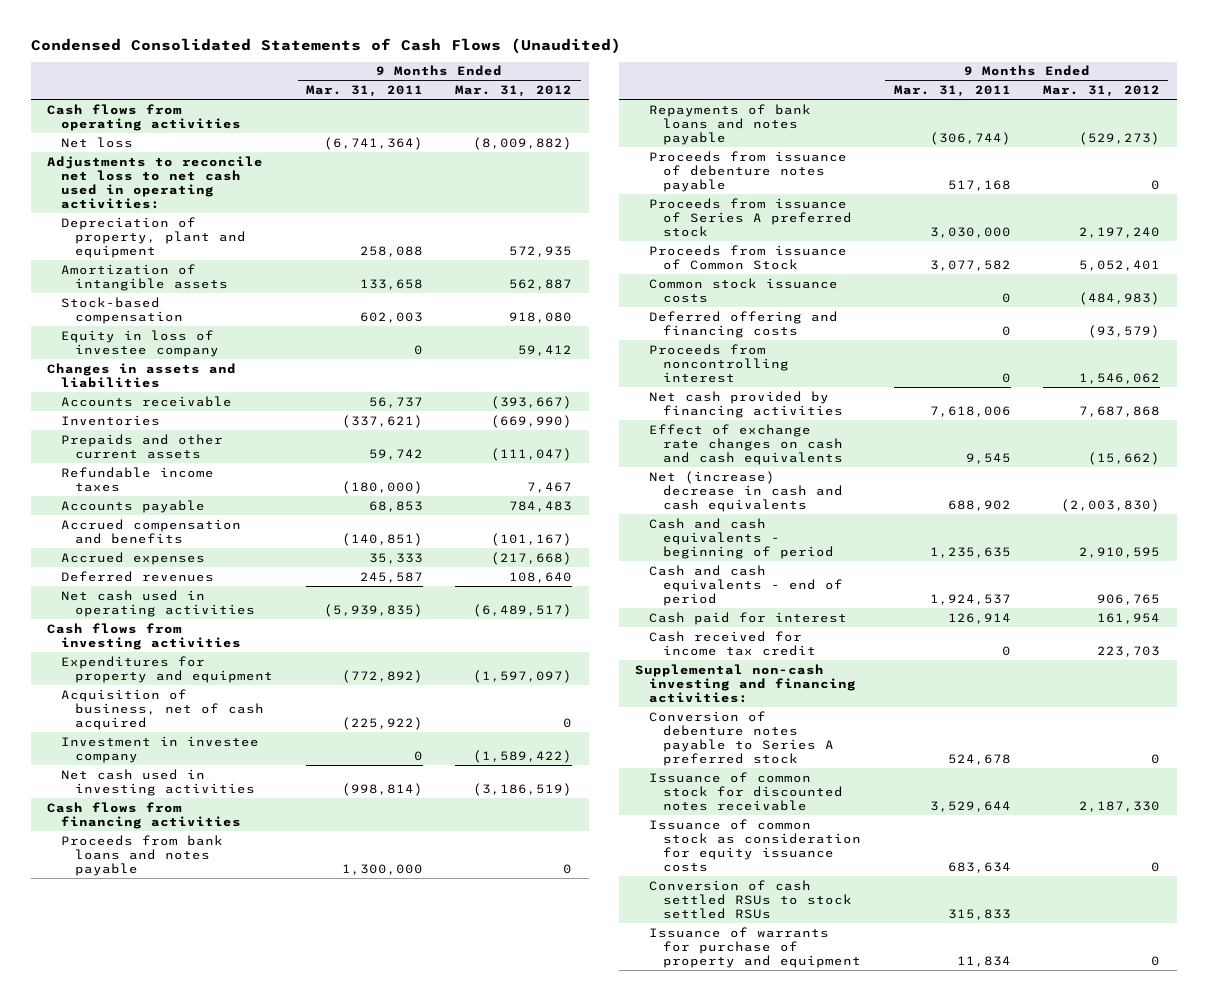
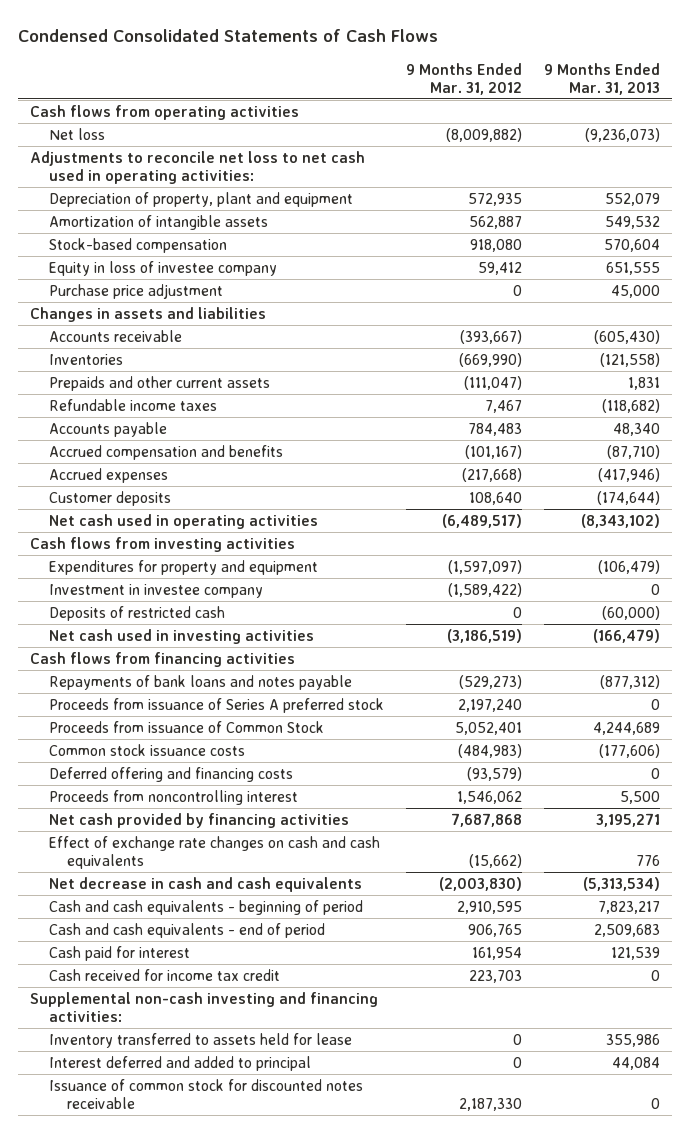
- Condensed Consolidated Statements of Cash Flows (Unaudited)
+ Condensed Consolidated Statements of Cash Flows
- | 9 Months Ended Mar. 31, 2011 | 9 Months Ended Mar. 31, 2012
+ | 9 Months Ended Mar. 31, 2012 | 9 Months Ended Mar. 31, 2013
+ Purchase price adjustment | 0 | 45,000
- Deferred revenues | 245,587 | 108,640
+ Customer deposits | 108,640 | (174,644)
- Acquisition of business, net of cash acquired | (225,922) | 0
+ Deposits of restricted cash | 0 | (60,000)
- Proceeds from bank loans and notes payable | 1,300,000 | 0
- Proceeds from issuance of debenture notes payable | 517,168 | 0
- Net (increase) decrease in cash and cash equivalents | 688,902 | (2,003,830)
+ Net decrease in cash and cash equivalents | (2,003,830) | (5,313,534)
- Conversion of debenture notes payable to Series A preferred stock | 524,678 | 0
+ Inventory transferred to assets held for lease | 0 | 355,986
+ Interest deferred and added to principal | 0 | 44,084
- Issuance of common stock as consideration for equity issuance costs | 683,634 | 0
- Conversion of cash settled RSUs to stock settled RSUs | 315,833 |
- Issuance of warrants for purchase of property and equipment | 11,834 | 0

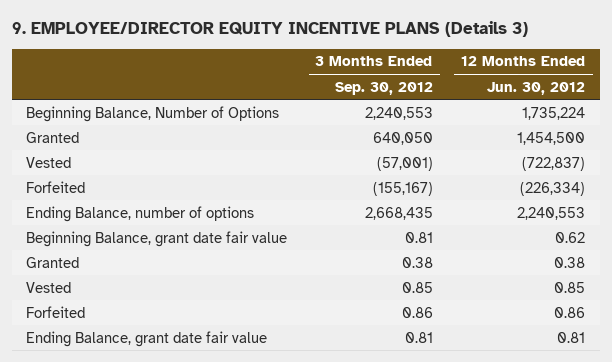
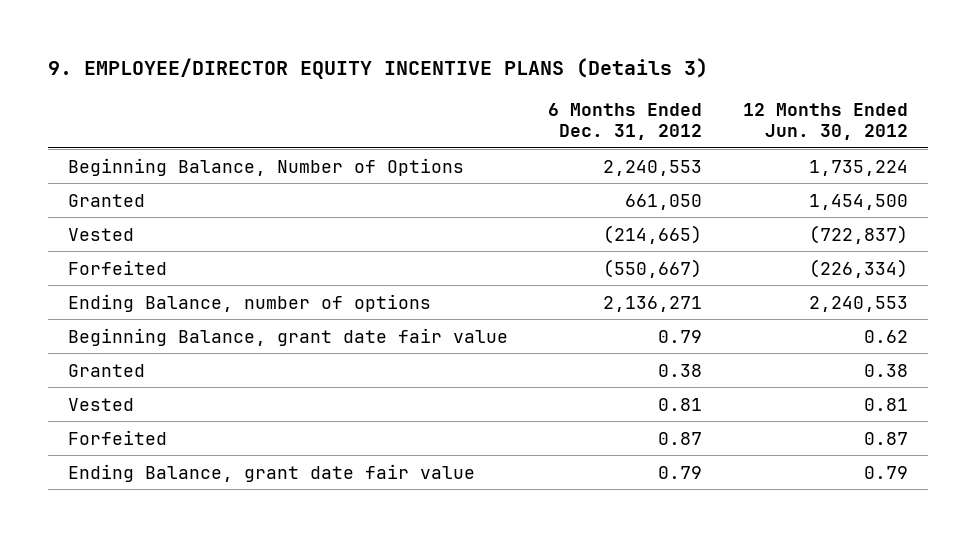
- | 3 Months Ended Sep. 30, 2012 | 12 Months Ended Jun. 30, 2012
+ | 6 Months Ended Dec. 31, 2012 | 12 Months Ended Jun. 30, 2012
- Vested | 0.85 | 0.85
- Forfeited | 0.86 | 0.86
- Ending Balance, grant date fair value | 0.81 | 0.81
+ Vested | 0.81 | 0.81
+ Forfeited | 0.87 | 0.87
+ Ending Balance, grant date fair value | 0.79 | 0.79

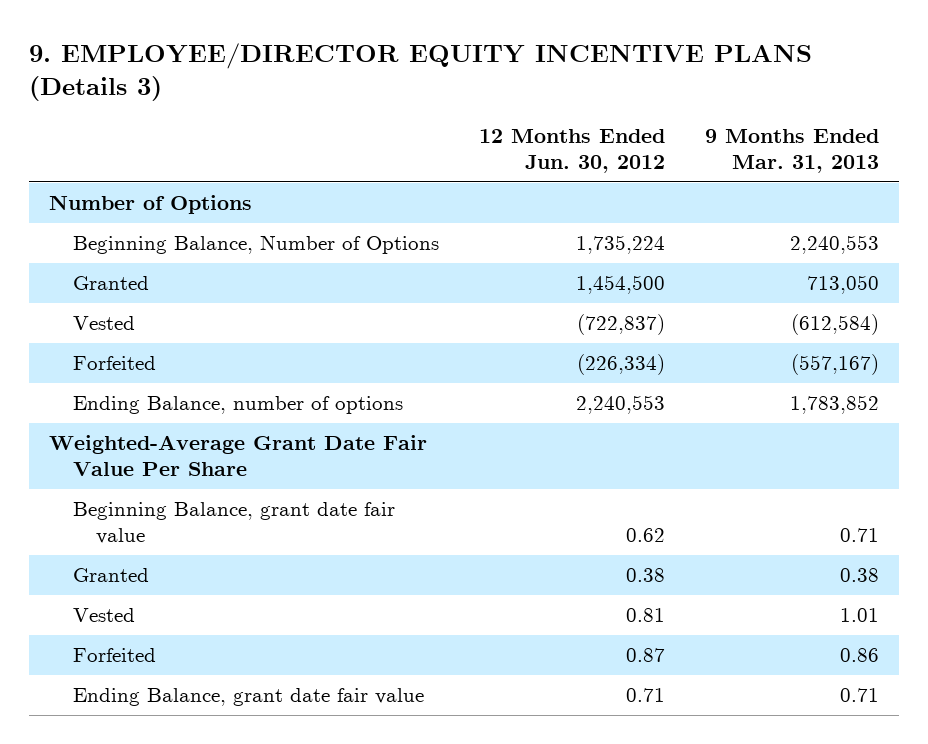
- | 6 Months Ended Dec. 31, 2012 | 12 Months Ended Jun. 30, 2012
+ | 12 Months Ended Jun. 30, 2012 | 9 Months Ended Mar. 31, 2013
+ Number of Options
+ Weighted-Average Grant Date Fair Value Per Share
- Ending Balance, grant date fair value | 0.79 | 0.79
+ Ending Balance, grant date fair value | 0.71 | 0.71

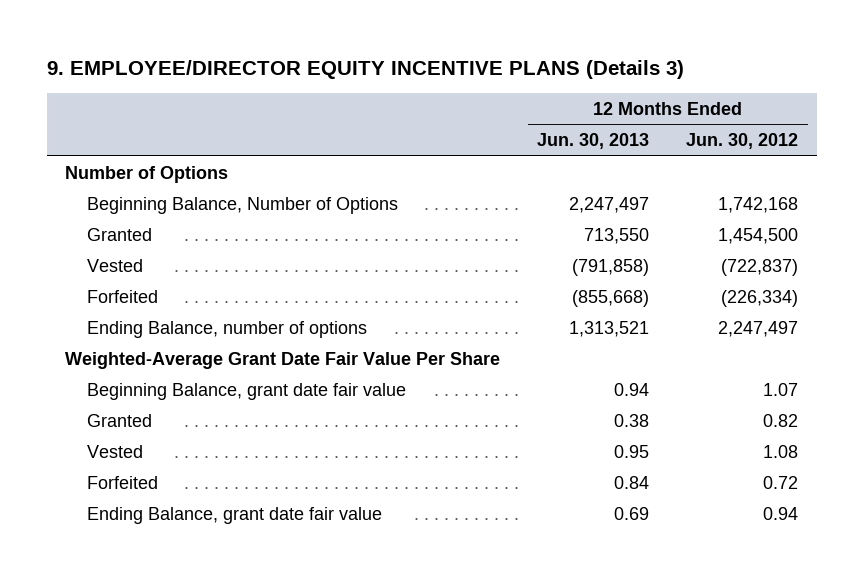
- | 12 Months Ended Jun. 30, 2012 | 9 Months Ended Mar. 31, 2013
+ | 12 Months Ended Jun. 30, 2013 | 12 Months Ended Jun. 30, 2012
- Beginning Balance, Number of Options | 1,735,224 | 2,240,553
+ Beginning Balance, Number of Options | 2,247,497 | 1,742,168
- Ending Balance, number of options | 2,240,553 | 1,783,852
+ Ending Balance, number of options | 1,313,521 | 2,247,497
- Beginning Balance, grant date fair value | 0.62 | 0.71
- Granted | 0.38 | 0.38
- Vested | 0.81 | 1.01
- Forfeited | 0.87 | 0.86
- Ending Balance, grant date fair value | 0.71 | 0.71
+ Beginning Balance, grant date fair value | 0.94 | 1.07
+ Granted | 0.38 | 0.82
+ Vested | 0.95 | 1.08
+ Forfeited | 0.84 | 0.72
+ Ending Balance, grant date fair value | 0.69 | 0.94

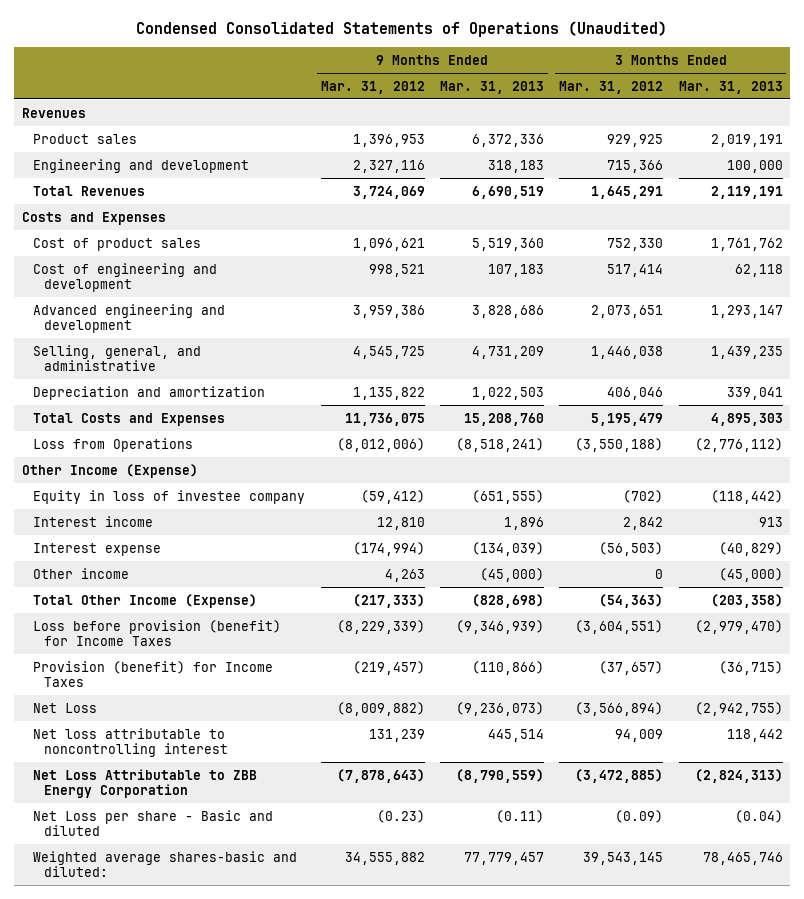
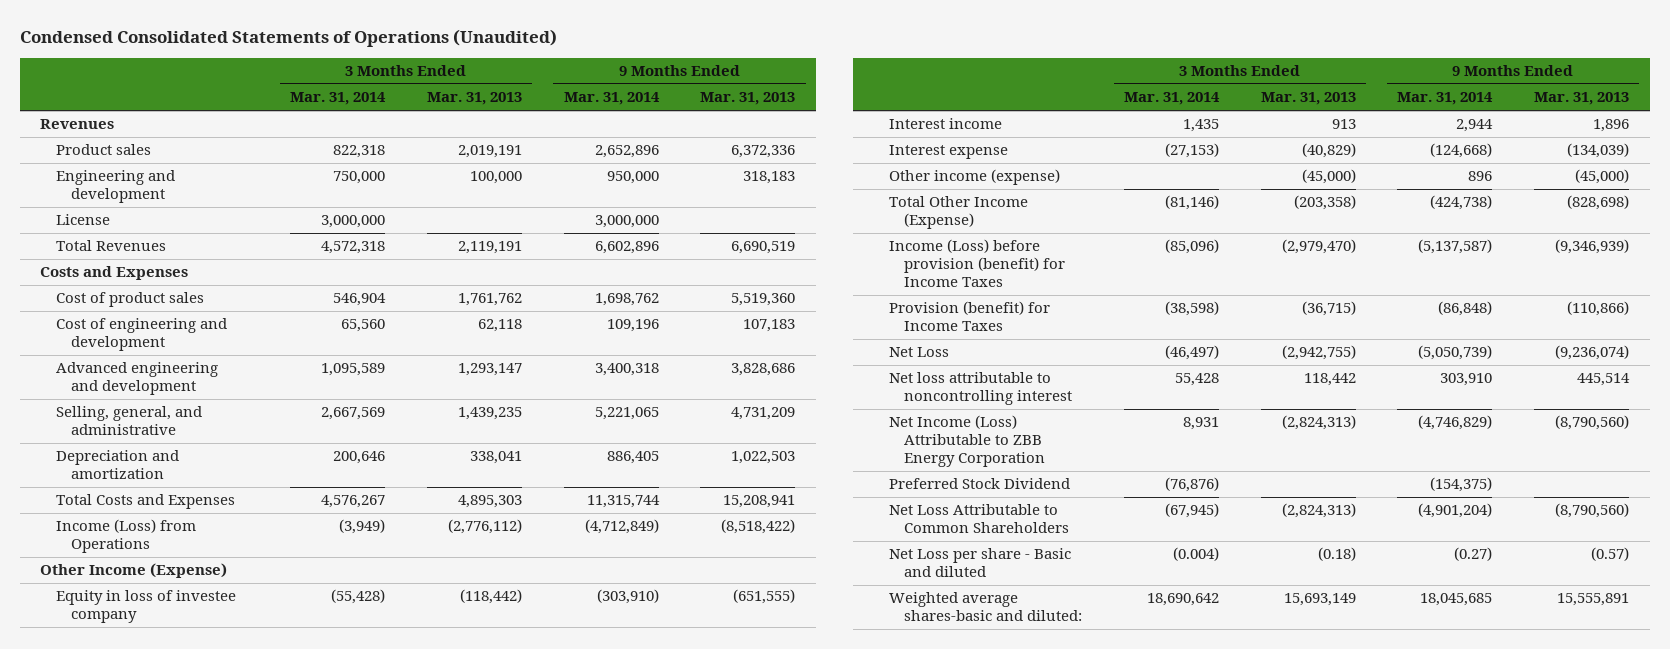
- | 9 Months Ended Mar. 31, 2012 | 9 Months Ended Mar. 31, 2013 | 3 Months Ended Mar. 31, 2012 | 3 Months Ended Mar. 31, 2013
+ | 3 Months Ended Mar. 31, 2014 | 3 Months Ended Mar. 31, 2013 | 9 Months Ended Mar. 31, 2014 | 9 Months Ended Mar. 31, 2013
+ License | 3,000,000 | | 3,000,000 |
- Depreciation and amortization | 1,135,822 | 1,022,503 | 406,046 | 339,041
- Total Costs and Expenses | 11,736,075 | 15,208,760 | 5,195,479 | 4,895,303
- Loss from Operations | (8,012,006) | (8,518,241) | (3,550,188) | (2,776,112)
+ Depreciation and amortization | 200,646 | 338,041 | 886,405 | 1,022,503
+ Total Costs and Expenses | 4,576,267 | 4,895,303 | 11,315,744 | 15,208,941
+ Income (Loss) from Operations | (3,949) | (2,776,112) | (4,712,849) | (8,518,422)
- Other income | 4,263 | (45,000) | 0 | (45,000)
+ Other income (expense) | | (45,000) | 896 | (45,000)
- Loss before provision (benefit) for Income Taxes | (8,229,339) | (9,346,939) | (3,604,551) | (2,979,470)
+ Income (Loss) before provision (benefit) for Income Taxes | (85,096) | (2,979,470) | (5,137,587) | (9,346,939)
- Net Loss | (8,009,882) | (9,236,073) | (3,566,894) | (2,942,755)
+ Net Loss | (46,497) | (2,942,755) | (5,050,739) | (9,236,074)
- Net Loss Attributable to ZBB Energy Corporation | (7,878,643) | (8,790,559) | (3,472,885) | (2,824,313)
- Net Loss per share - Basic and diluted | (0.23) | (0.11) | (0.09) | (0.04)
- Weighted average shares-basic and diluted: | 34,555,882 | 77,779,457 | 39,543,145 | 78,465,746
+ Net Income (Loss) Attributable to ZBB Energy Corporation | 8,931 | (2,824,313) | (4,746,829) | (8,790,560)
+ Preferred Stock Dividend | (76,876) | | (154,375) |
+ Net Loss Attributable to Common Shareholders | (67,945) | (2,824,313) | (4,901,204) | (8,790,560)
+ Net Loss per share - Basic and diluted | (0.004) | (0.18) | (0.27) | (0.57)
+ Weighted average shares-basic and diluted: | 18,690,642 | 15,693,149 | 18,045,685 | 15,555,891

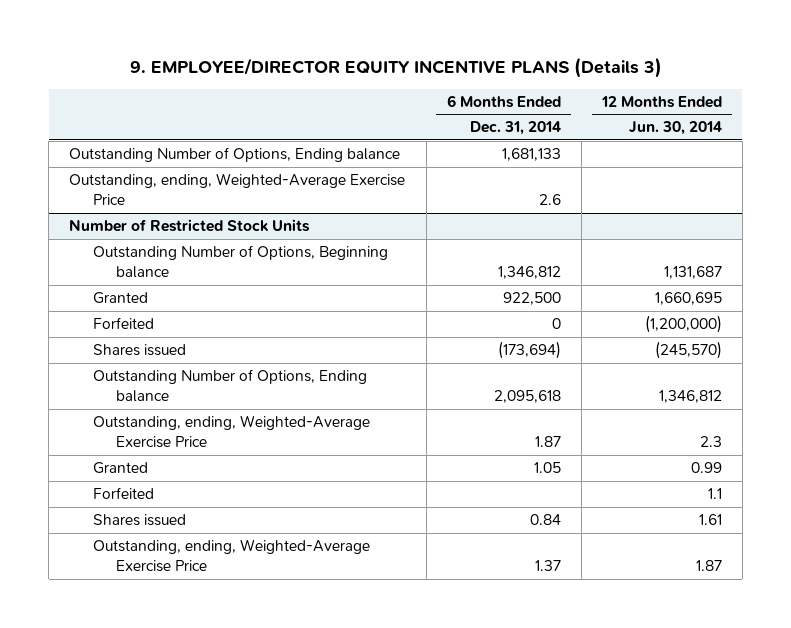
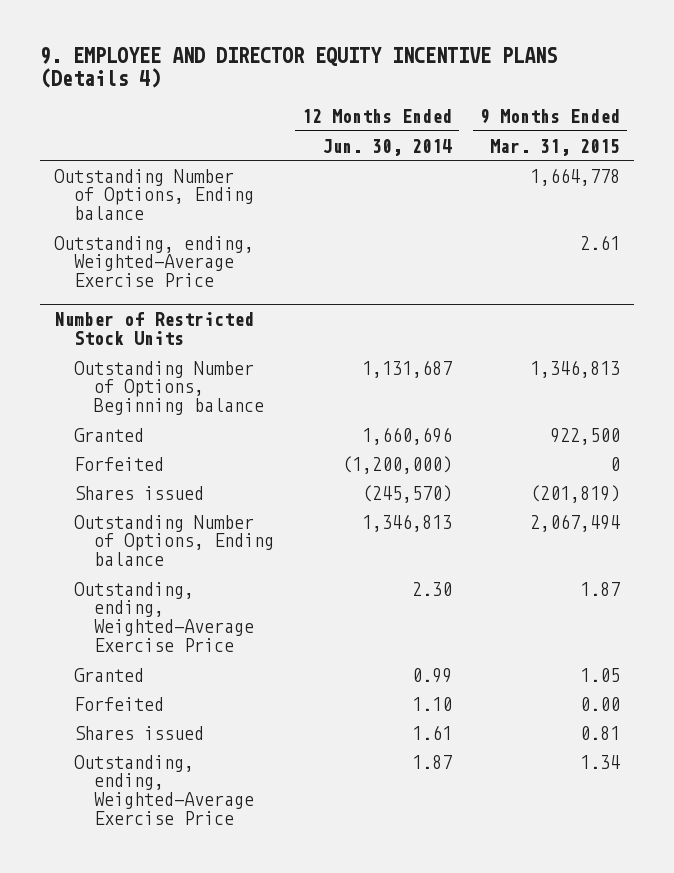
- 9. EMPLOYEE/DIRECTOR EQUITY INCENTIVE PLANS (Details 3)
+ 9. EMPLOYEE AND DIRECTOR EQUITY INCENTIVE PLANS (Details 4)
- | 6 Months Ended Dec. 31, 2014 | 12 Months Ended Jun. 30, 2014
+ | 12 Months Ended Jun. 30, 2014 | 9 Months Ended Mar. 31, 2015
@ Number of Restricted Stock Units
- Granted | 922,500 | 1,660,695
+ Granted | 1,660,696 | 922,500
- Outstanding Number of Options, Ending balance | 2,095,618 | 1,346,812
- Outstanding, ending, Weighted-Average Exercise Price | 1.87 | 2.3
+ Outstanding Number of Options, Ending balance | 1,346,813 | 2,067,494
+ Outstanding, ending, Weighted-Average Exercise Price | 2.30 | 1.87
- Forfeited | | 1.1
+ Forfeited | 1.10 | 0.00

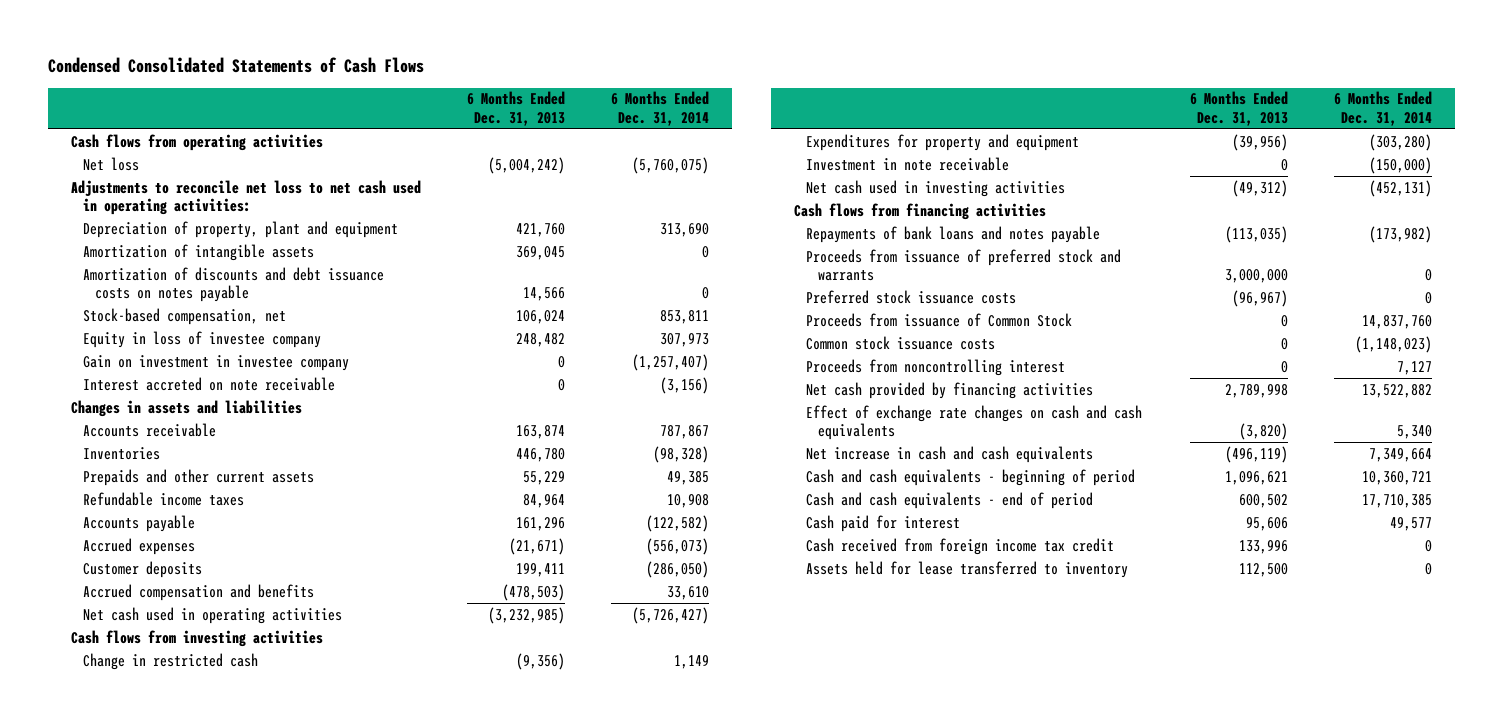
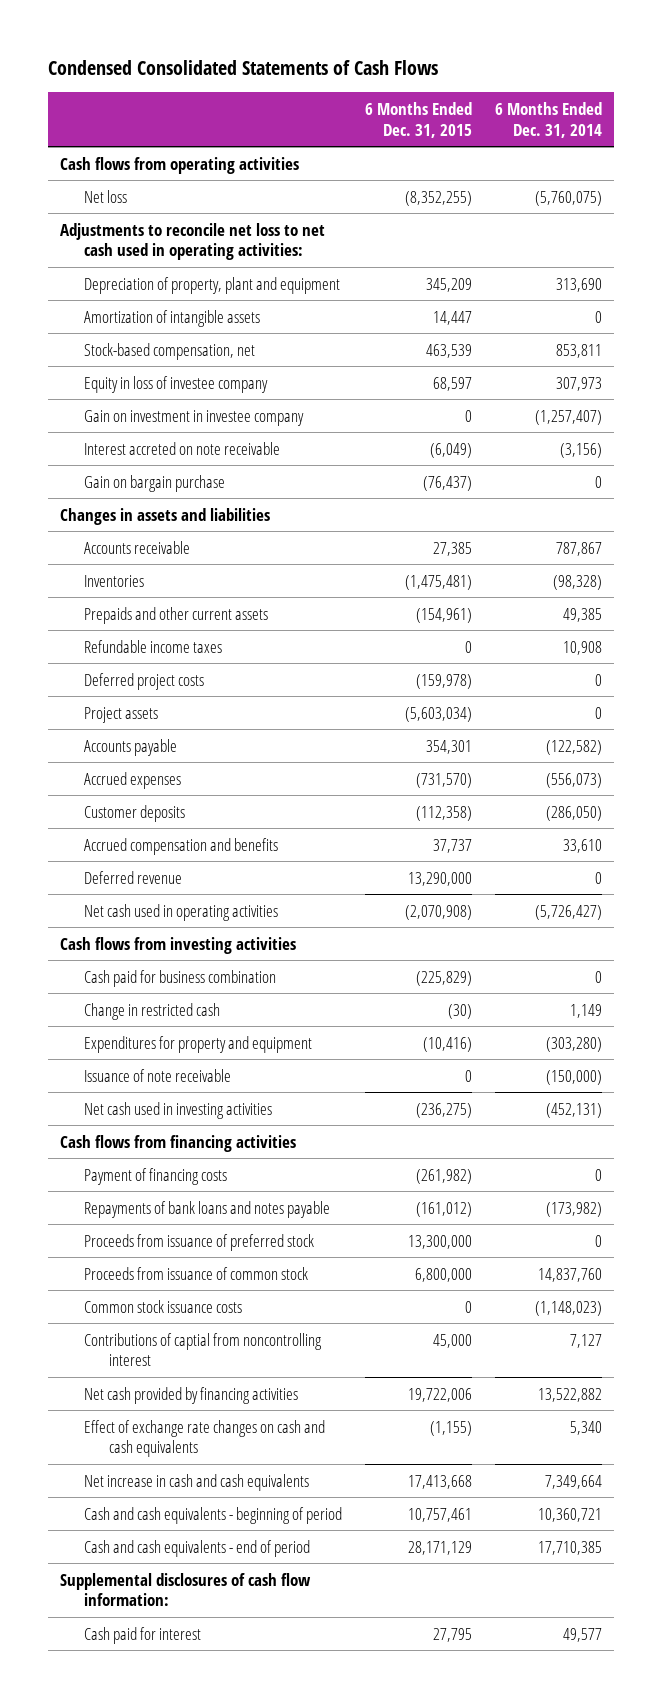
- | 6 Months Ended Dec. 31, 2013 | 6 Months Ended Dec. 31, 2014
+ | 6 Months Ended Dec. 31, 2015 | 6 Months Ended Dec. 31, 2014
- Amortization of discounts and debt issuance costs on notes payable | 14,566 | 0
+ Gain on bargain purchase | (76,437) | 0
+ Deferred project costs | (159,978) | 0
+ Project assets | (5,603,034) | 0
+ Deferred revenue | 13,290,000 | 0
+ Cash paid for business combination | (225,829) | 0
- Investment in note receivable | 0 | (150,000)
+ Issuance of note receivable | 0 | (150,000)
+ Payment of financing costs | (261,982) | 0
- Proceeds from issuance of preferred stock and warrants | 3,000,000 | 0
- Preferred stock issuance costs | (96,967) | 0
- Proceeds from issuance of Common Stock | 0 | 14,837,760
+ Proceeds from issuance of preferred stock | 13,300,000 | 0
+ Proceeds from issuance of common stock | 6,800,000 | 14,837,760
- Proceeds from noncontrolling interest | 0 | 7,127
+ Contributions of captial from noncontrolling interest | 45,000 | 7,127
+ Supplemental disclosures of cash flow information:
- Cash received from foreign income tax credit | 133,996 | 0
- Assets held for lease transferred to inventory | 112,500 | 0

